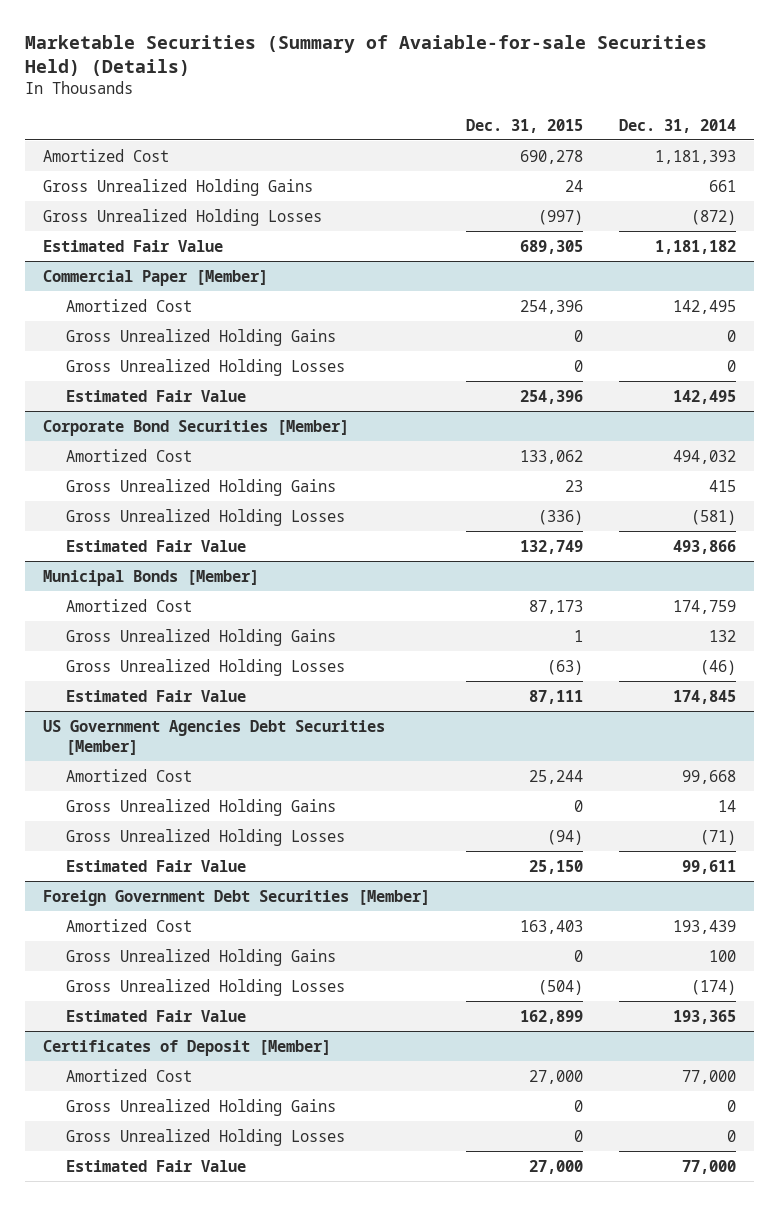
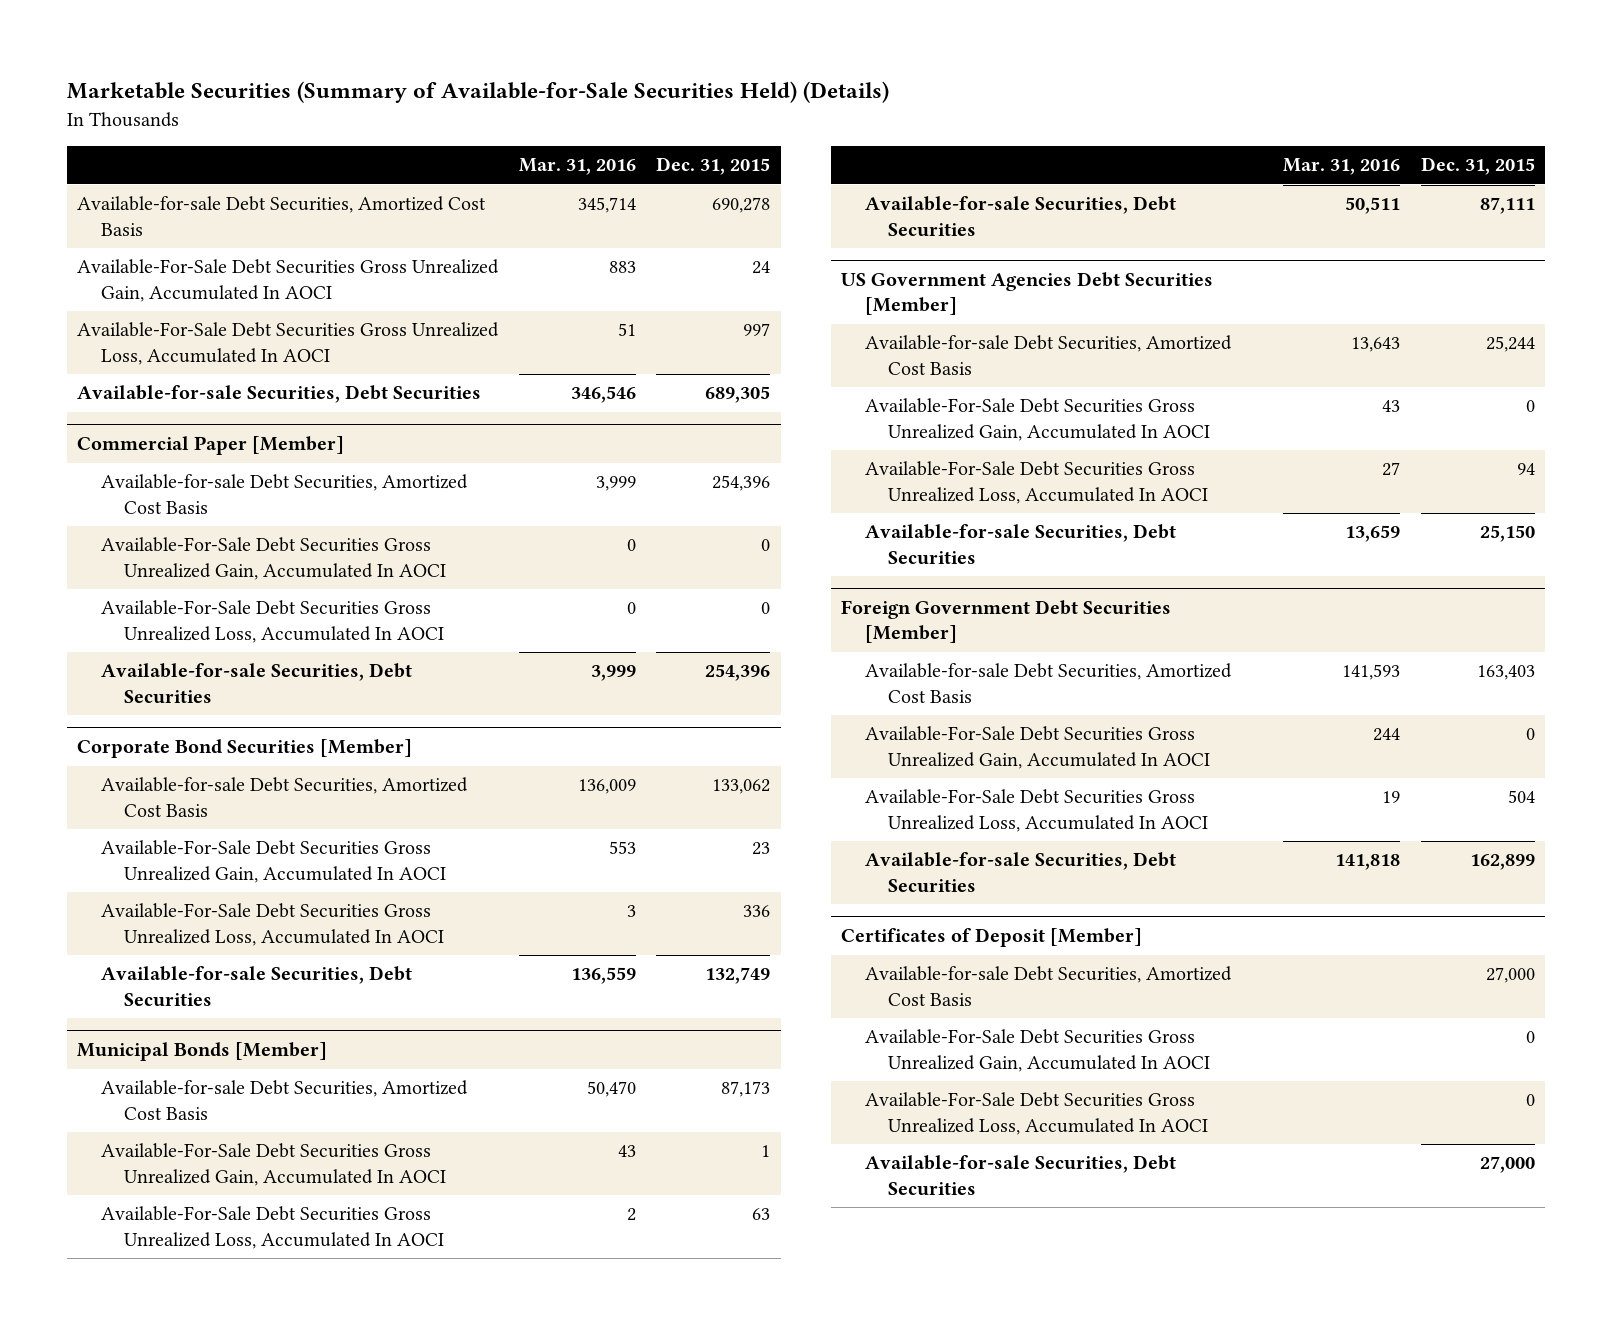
- Marketable Securities (Summary of Avaiable-for-sale Securities Held) (Details)
+ Marketable Securities (Summary of Available-for-Sale Securities Held) (Details)
- | Dec. 31, 2015 | Dec. 31, 2014
+ | Mar. 31, 2016 | Dec. 31, 2015
- Amortized Cost | 690,278 | 1,181,393
- Gross Unrealized Holding Gains | 24 | 661
- Gross Unrealized Holding Losses | (997) | (872)
- Estimated Fair Value | 689,305 | 1,181,182
+ Available-for-sale Debt Securities, Amortized Cost Basis | 345,714 | 690,278
+ Available-For-Sale Debt Securities Gross Unrealized Gain, Accumulated In AOCI | 883 | 24
+ Available-For-Sale Debt Securities Gross Unrealized Loss, Accumulated In AOCI | 51 | 997
+ Available-for-sale Securities, Debt Securities | 346,546 | 689,305
@ Commercial Paper [Member]
- Amortized Cost | 254,396 | 142,495
- Gross Unrealized Holding Gains | 0 | 0
- Gross Unrealized Holding Losses | 0 | 0
- Estimated Fair Value | 254,396 | 142,495
+ Available-for-sale Debt Securities, Amortized Cost Basis | 3,999 | 254,396
+ Available-For-Sale Debt Securities Gross Unrealized Gain, Accumulated In AOCI | 0 | 0
+ Available-For-Sale Debt Securities Gross Unrealized Loss, Accumulated In AOCI | 0 | 0
+ Available-for-sale Securities, Debt Securities | 3,999 | 254,396
@ Corporate Bond Securities [Member]
- Amortized Cost | 133,062 | 494,032
- Gross Unrealized Holding Gains | 23 | 415
- Gross Unrealized Holding Losses | (336) | (581)
- Estimated Fair Value | 132,749 | 493,866
+ Available-for-sale Debt Securities, Amortized Cost Basis | 136,009 | 133,062
+ Available-For-Sale Debt Securities Gross Unrealized Gain, Accumulated In AOCI | 553 | 23
+ Available-For-Sale Debt Securities Gross Unrealized Loss, Accumulated In AOCI | 3 | 336
+ Available-for-sale Securities, Debt Securities | 136,559 | 132,749
@ Municipal Bonds [Member]
- Amortized Cost | 87,173 | 174,759
- Gross Unrealized Holding Gains | 1 | 132
- Gross Unrealized Holding Losses | (63) | (46)
- Estimated Fair Value | 87,111 | 174,845
+ Available-for-sale Debt Securities, Amortized Cost Basis | 50,470 | 87,173
+ Available-For-Sale Debt Securities Gross Unrealized Gain, Accumulated In AOCI | 43 | 1
+ Available-For-Sale Debt Securities Gross Unrealized Loss, Accumulated In AOCI | 2 | 63
+ Available-for-sale Securities, Debt Securities | 50,511 | 87,111
@ US Government Agencies Debt Securities [Member]
- Amortized Cost | 25,244 | 99,668
- Gross Unrealized Holding Gains | 0 | 14
- Gross Unrealized Holding Losses | (94) | (71)
- Estimated Fair Value | 25,150 | 99,611
+ Available-for-sale Debt Securities, Amortized Cost Basis | 13,643 | 25,244
+ Available-For-Sale Debt Securities Gross Unrealized Gain, Accumulated In AOCI | 43 | 0
+ Available-For-Sale Debt Securities Gross Unrealized Loss, Accumulated In AOCI | 27 | 94
+ Available-for-sale Securities, Debt Securities | 13,659 | 25,150
@ Foreign Government Debt Securities [Member]
- Amortized Cost | 163,403 | 193,439
- Gross Unrealized Holding Gains | 0 | 100
- Gross Unrealized Holding Losses | (504) | (174)
- Estimated Fair Value | 162,899 | 193,365
+ Available-for-sale Debt Securities, Amortized Cost Basis | 141,593 | 163,403
+ Available-For-Sale Debt Securities Gross Unrealized Gain, Accumulated In AOCI | 244 | 0
+ Available-For-Sale Debt Securities Gross Unrealized Loss, Accumulated In AOCI | 19 | 504
+ Available-for-sale Securities, Debt Securities | 141,818 | 162,899
@ Certificates of Deposit [Member]
- Amortized Cost | 27,000 | 77,000
- Gross Unrealized Holding Gains | 0 | 0
- Gross Unrealized Holding Losses | 0 | 0
- Estimated Fair Value | 27,000 | 77,000
+ Available-for-sale Debt Securities, Amortized Cost Basis | | 27,000
+ Available-For-Sale Debt Securities Gross Unrealized Gain, Accumulated In AOCI | | 0
+ Available-For-Sale Debt Securities Gross Unrealized Loss, Accumulated In AOCI | | 0
+ Available-for-sale Securities, Debt Securities | | 27,000

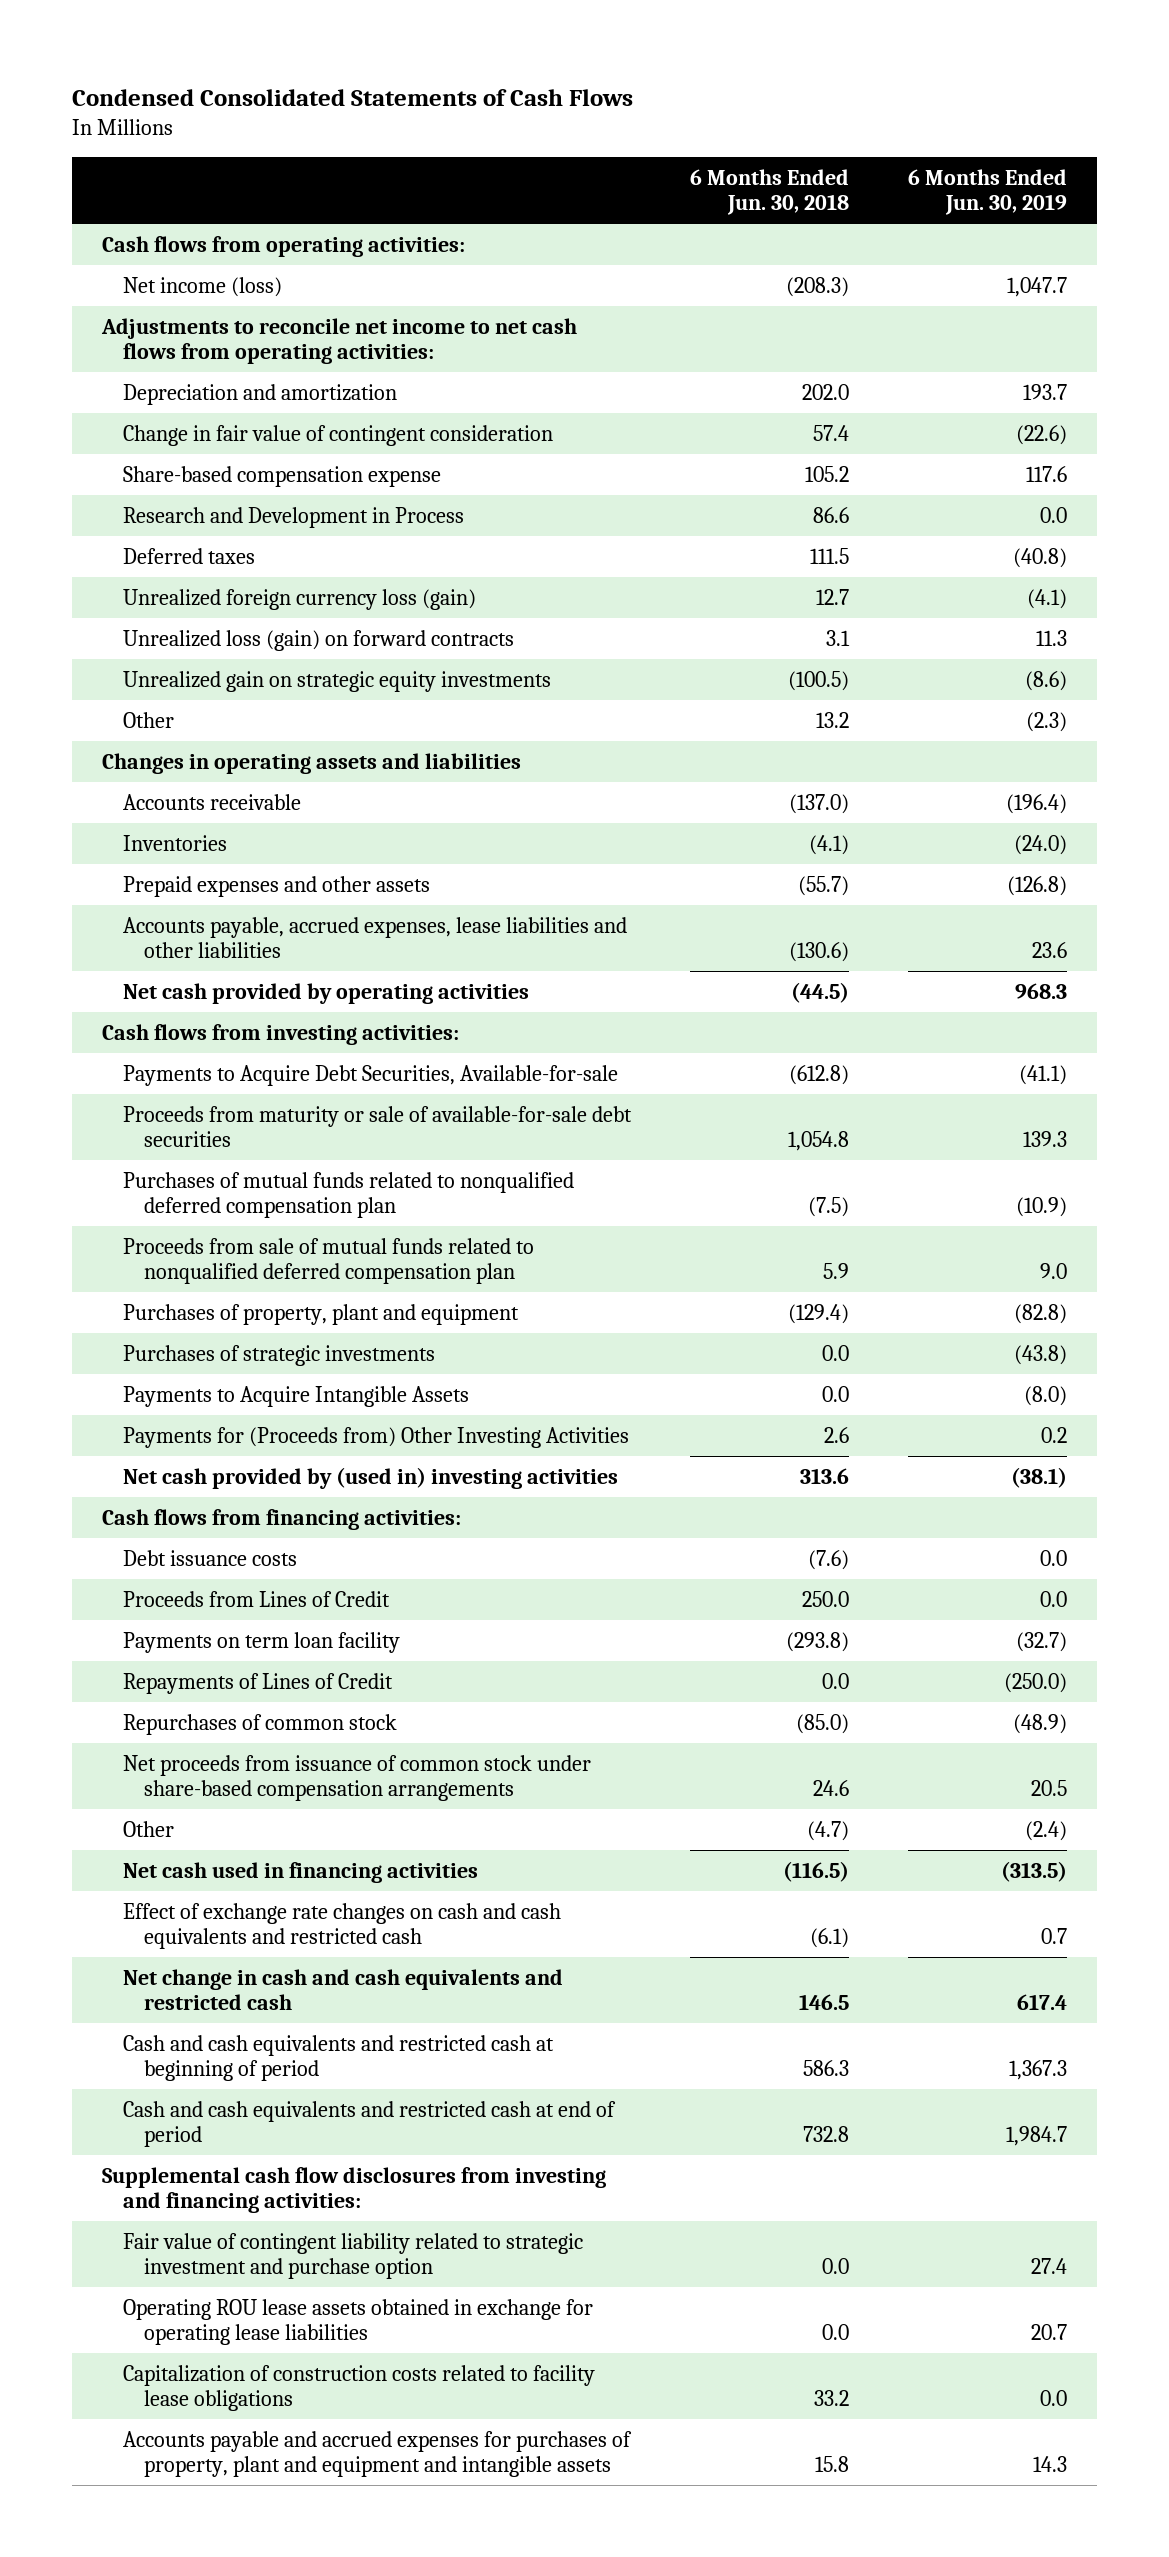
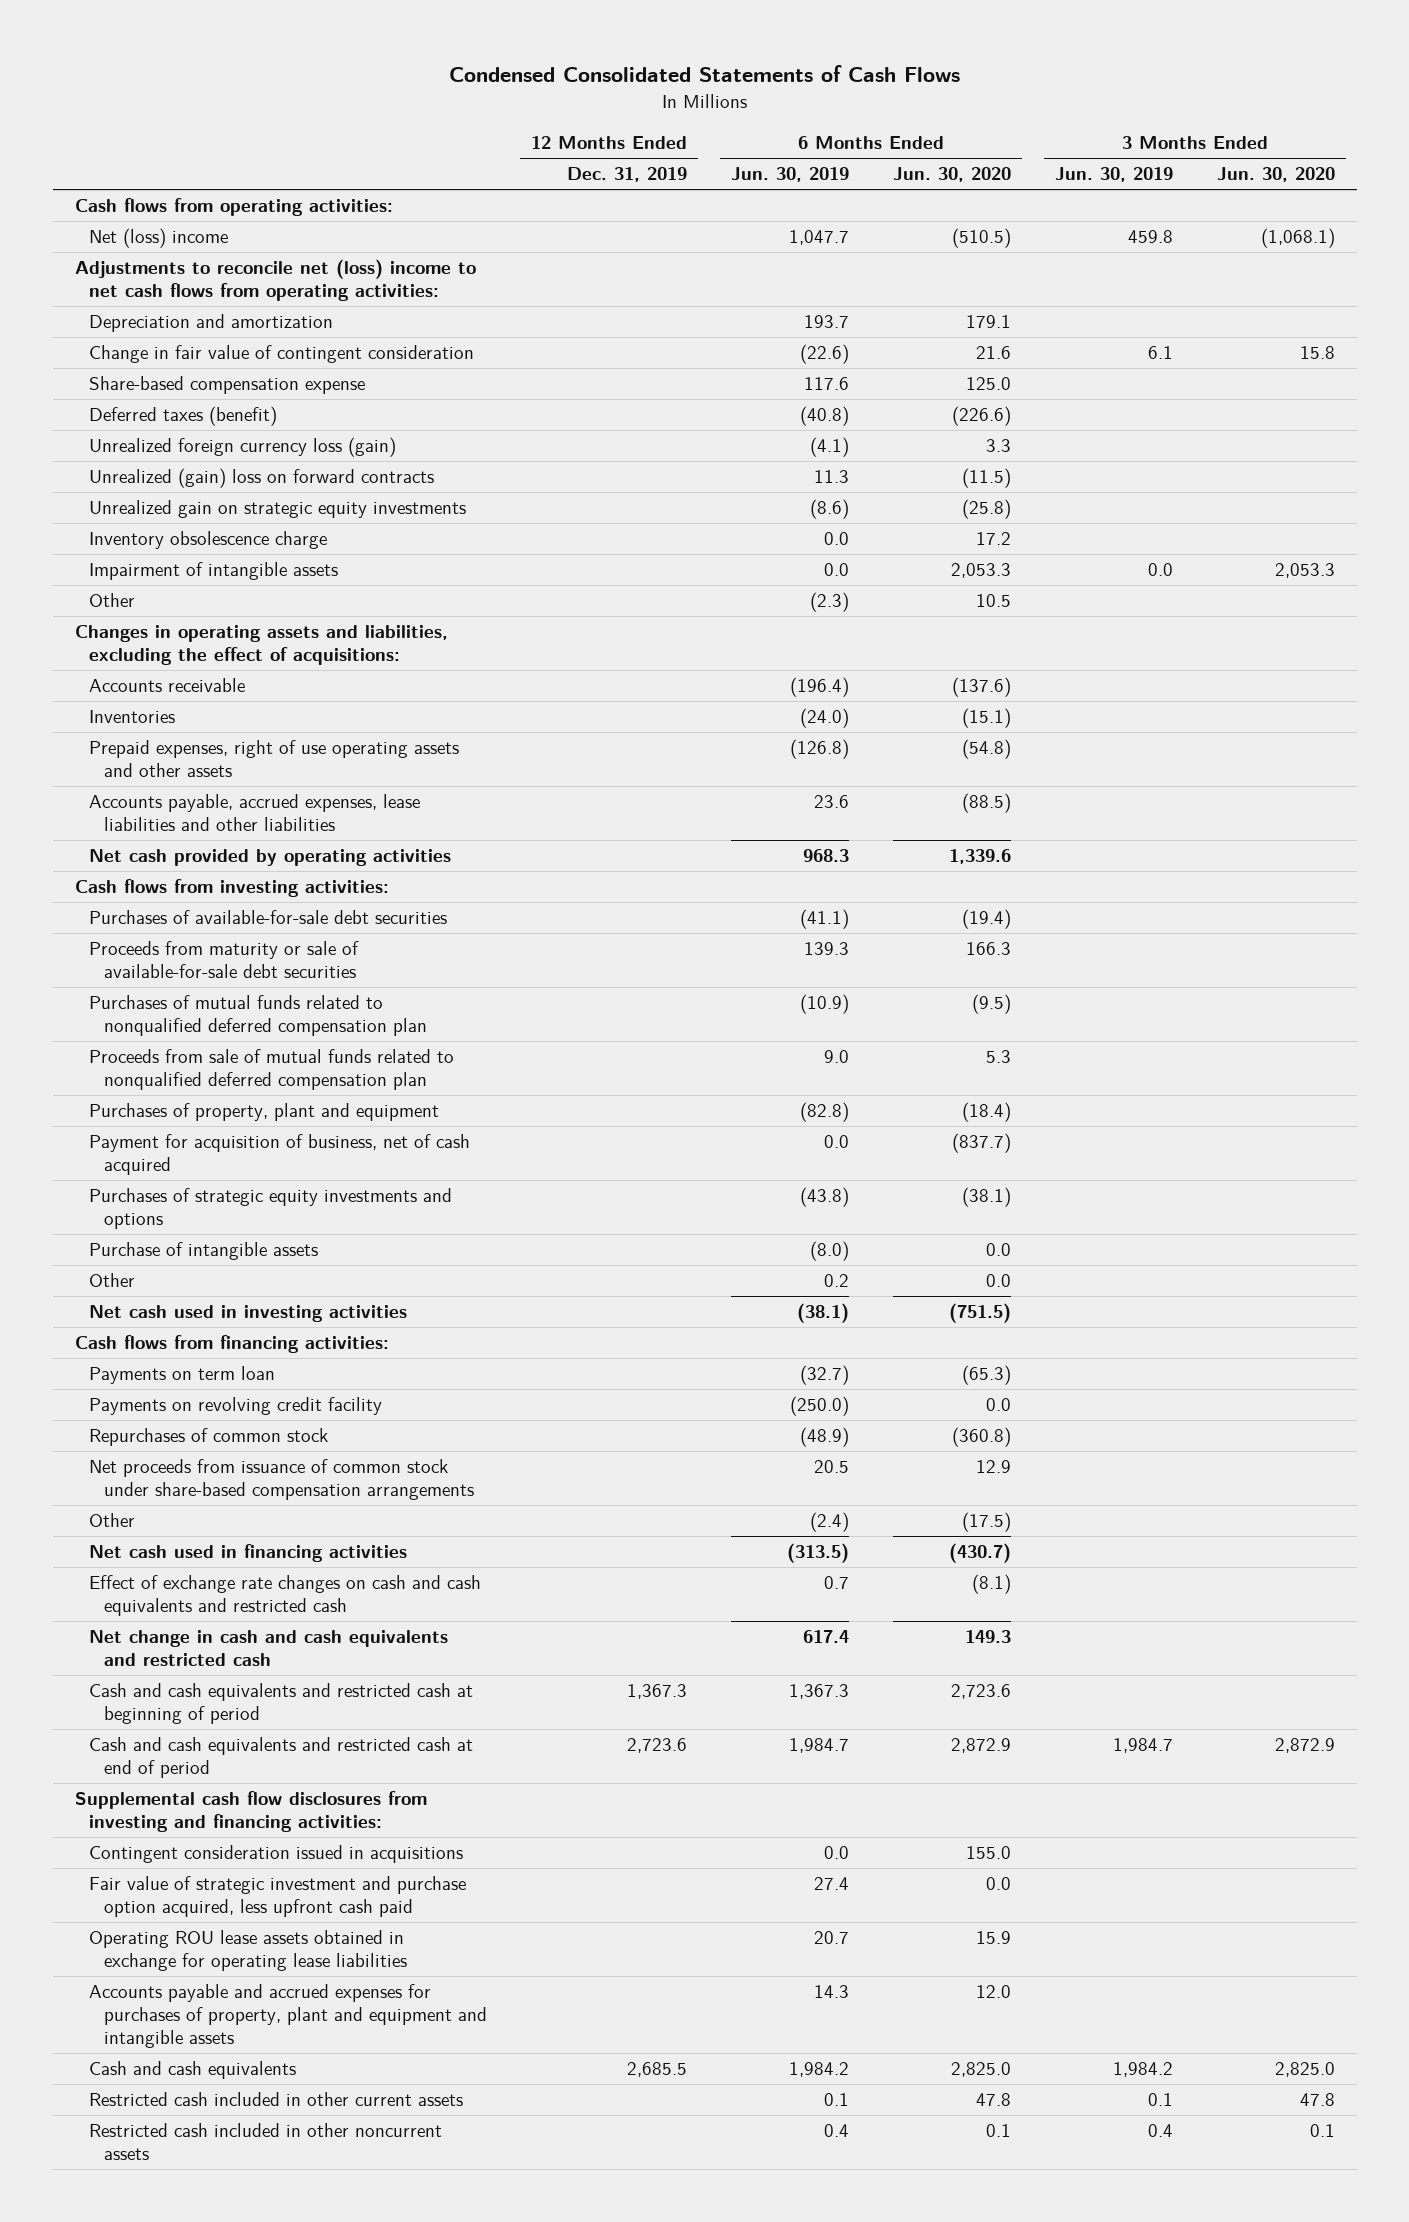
- | 6 Months Ended Jun. 30, 2018 | 6 Months Ended Jun. 30, 2019
+ | 12 Months Ended Dec. 31, 2019 | 6 Months Ended Jun. 30, 2019 | 6 Months Ended Jun. 30, 2020 | 3 Months Ended Jun. 30, 2019 | 3 Months Ended Jun. 30, 2020
- Net income (loss) | (208.3) | 1,047.7
- Adjustments to reconcile net income to net cash flows from operating activities:
+ Net (loss) income | | 1,047.7 | (510.5) | 459.8 | (1,068.1)
+ Adjustments to reconcile net (loss) income to net cash flows from operating activities:
- Research and Development in Process | 86.6 | 0.0
- Deferred taxes | 111.5 | (40.8)
+ Deferred taxes (benefit) | | (40.8) | (226.6) | |
- Unrealized loss (gain) on forward contracts | 3.1 | 11.3
+ Unrealized (gain) loss on forward contracts | | 11.3 | (11.5) | |
+ Inventory obsolescence charge | | 0.0 | 17.2 | |
+ Impairment of intangible assets | | 0.0 | 2,053.3 | 0.0 | 2,053.3
- Changes in operating assets and liabilities
+ Changes in operating assets and liabilities, excluding the effect of acquisitions:
- Prepaid expenses and other assets | (55.7) | (126.8)
+ Prepaid expenses, right of use operating assets and other assets | | (126.8) | (54.8) | |
- Payments to Acquire Debt Securities, Available-for-sale | (612.8) | (41.1)
+ Purchases of available-for-sale debt securities | | (41.1) | (19.4) | |
- Purchases of strategic investments | 0.0 | (43.8)
- Payments to Acquire Intangible Assets | 0.0 | (8.0)
- Payments for (Proceeds from) Other Investing Activities | 2.6 | 0.2
- Net cash provided by (used in) investing activities | 313.6 | (38.1)
+ Payment for acquisition of business, net of cash acquired | | 0.0 | (837.7) | |
+ Purchases of strategic equity investments and options | | (43.8) | (38.1) | |
+ Purchase of intangible assets | | (8.0) | 0.0 | |
+ Other | | 0.2 | 0.0 | |
+ Net cash used in investing activities | | (38.1) | (751.5) | |
- Debt issuance costs | (7.6) | 0.0
- Proceeds from Lines of Credit | 250.0 | 0.0
- Payments on term loan facility | (293.8) | (32.7)
- Repayments of Lines of Credit | 0.0 | (250.0)
+ Payments on term loan | | (32.7) | (65.3) | |
+ Payments on revolving credit facility | | (250.0) | 0.0 | |
- Fair value of contingent liability related to strategic investment and purchase option | 0.0 | 27.4
+ Contingent consideration issued in acquisitions | | 0.0 | 155.0 | |
+ Fair value of strategic investment and purchase option acquired, less upfront cash paid | | 27.4 | 0.0 | |
- Capitalization of construction costs related to facility lease obligations | 33.2 | 0.0
+ Cash and cash equivalents | 2,685.5 | 1,984.2 | 2,825.0 | 1,984.2 | 2,825.0
+ Restricted cash included in other current assets | | 0.1 | 47.8 | 0.1 | 47.8
+ Restricted cash included in other noncurrent assets | | 0.4 | 0.1 | 0.4 | 0.1

